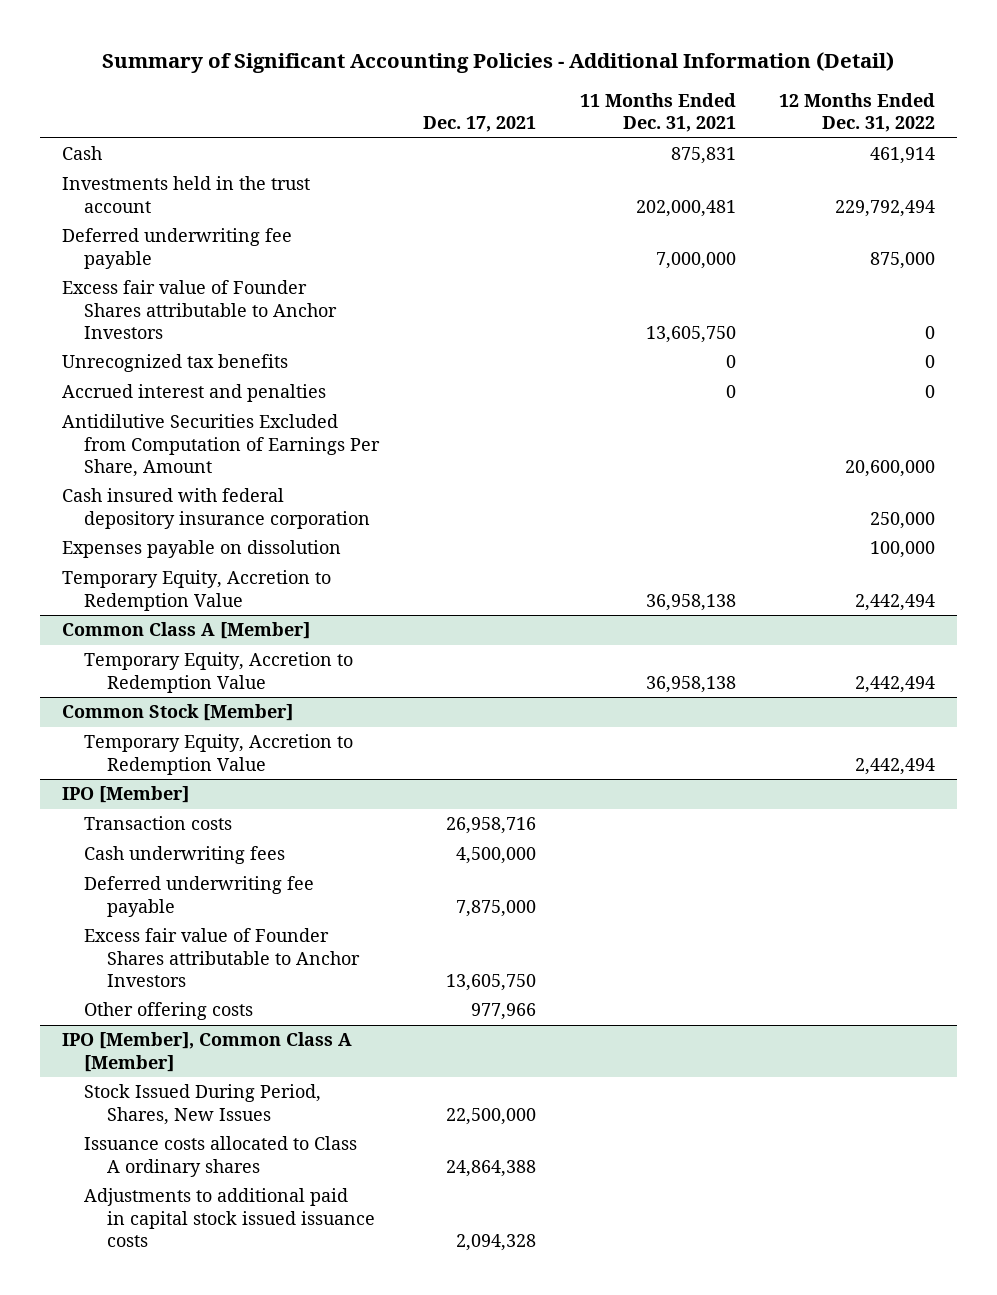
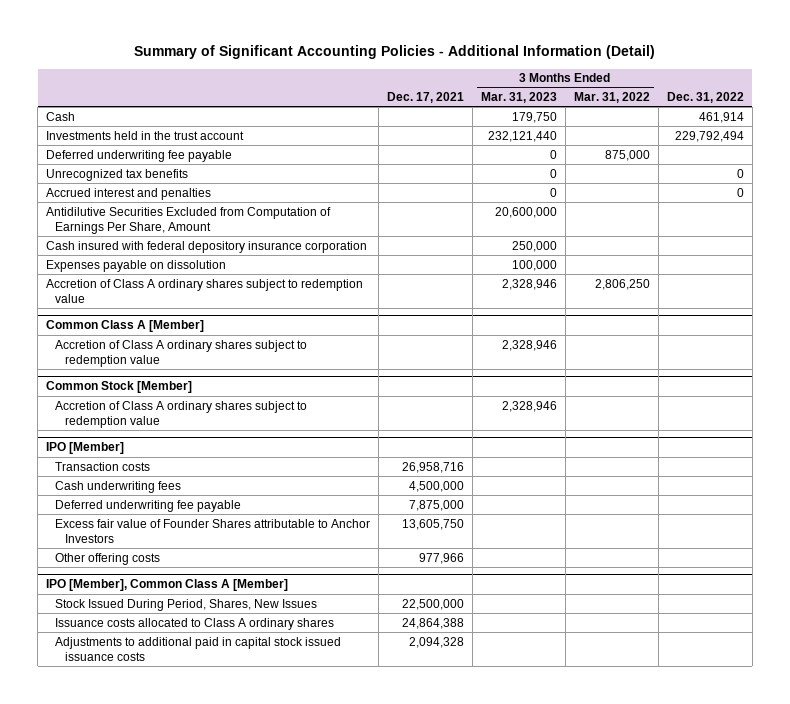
- | Dec. 17, 2021 | 11 Months Ended Dec. 31, 2021 | 12 Months Ended Dec. 31, 2022
+ | Dec. 17, 2021 | 3 Months Ended Mar. 31, 2023 | 3 Months Ended Mar. 31, 2022 | Dec. 31, 2022
- Excess fair value of Founder Shares attributable to Anchor Investors | | 13,605,750 | 0
- Temporary Equity, Accretion to Redemption Value | | 36,958,138 | 2,442,494
+ Accretion of Class A ordinary shares subject to redemption value | | 2,328,946 | 2,806,250 |
@ Common Class A [Member]
- Temporary Equity, Accretion to Redemption Value | | 36,958,138 | 2,442,494
+ Accretion of Class A ordinary shares subject to redemption value | | 2,328,946 | |
@ Common Stock [Member]
- Temporary Equity, Accretion to Redemption Value | | | 2,442,494
+ Accretion of Class A ordinary shares subject to redemption value | | 2,328,946 | |

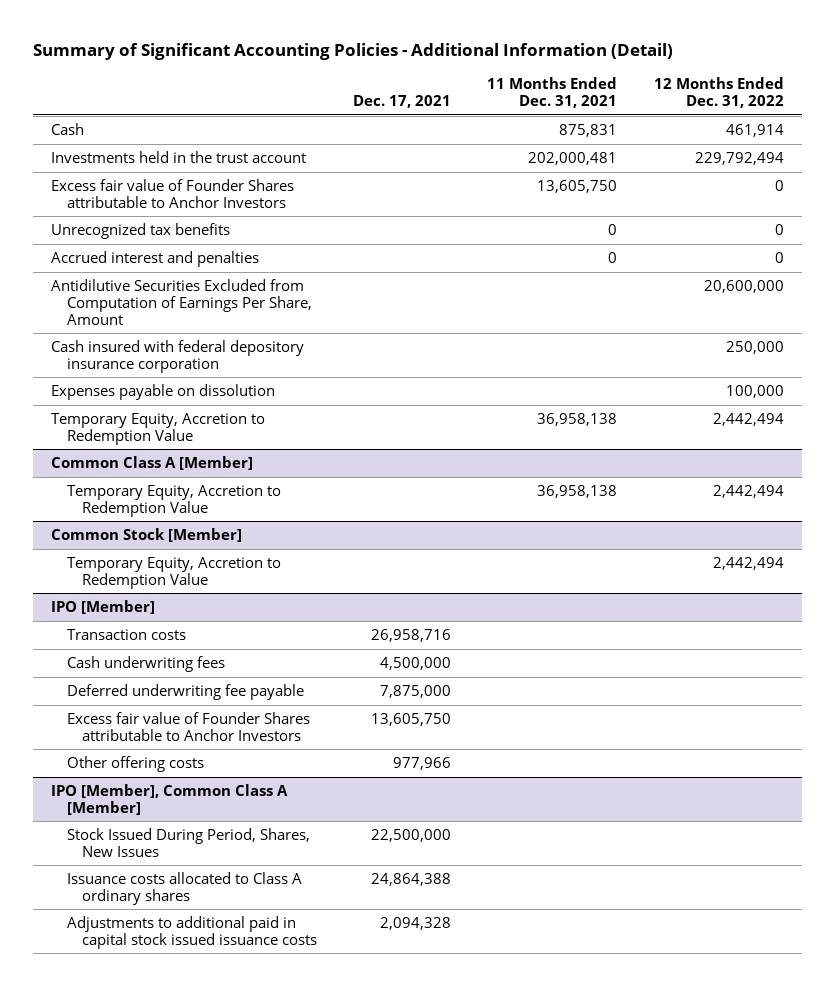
- | Dec. 17, 2021 | 3 Months Ended Mar. 31, 2023 | 3 Months Ended Mar. 31, 2022 | Dec. 31, 2022
+ | Dec. 17, 2021 | 11 Months Ended Dec. 31, 2021 | 12 Months Ended Dec. 31, 2022
- Deferred underwriting fee payable | | 0 | 875,000 |
+ Excess fair value of Founder Shares attributable to Anchor Investors | | 13,605,750 | 0
- Accretion of Class A ordinary shares subject to redemption value | | 2,328,946 | 2,806,250 |
+ Temporary Equity, Accretion to Redemption Value | | 36,958,138 | 2,442,494
@ Common Class A [Member]
- Accretion of Class A ordinary shares subject to redemption value | | 2,328,946 | |
+ Temporary Equity, Accretion to Redemption Value | | 36,958,138 | 2,442,494
@ Common Stock [Member]
- Accretion of Class A ordinary shares subject to redemption value | | 2,328,946 | |
+ Temporary Equity, Accretion to Redemption Value | | | 2,442,494

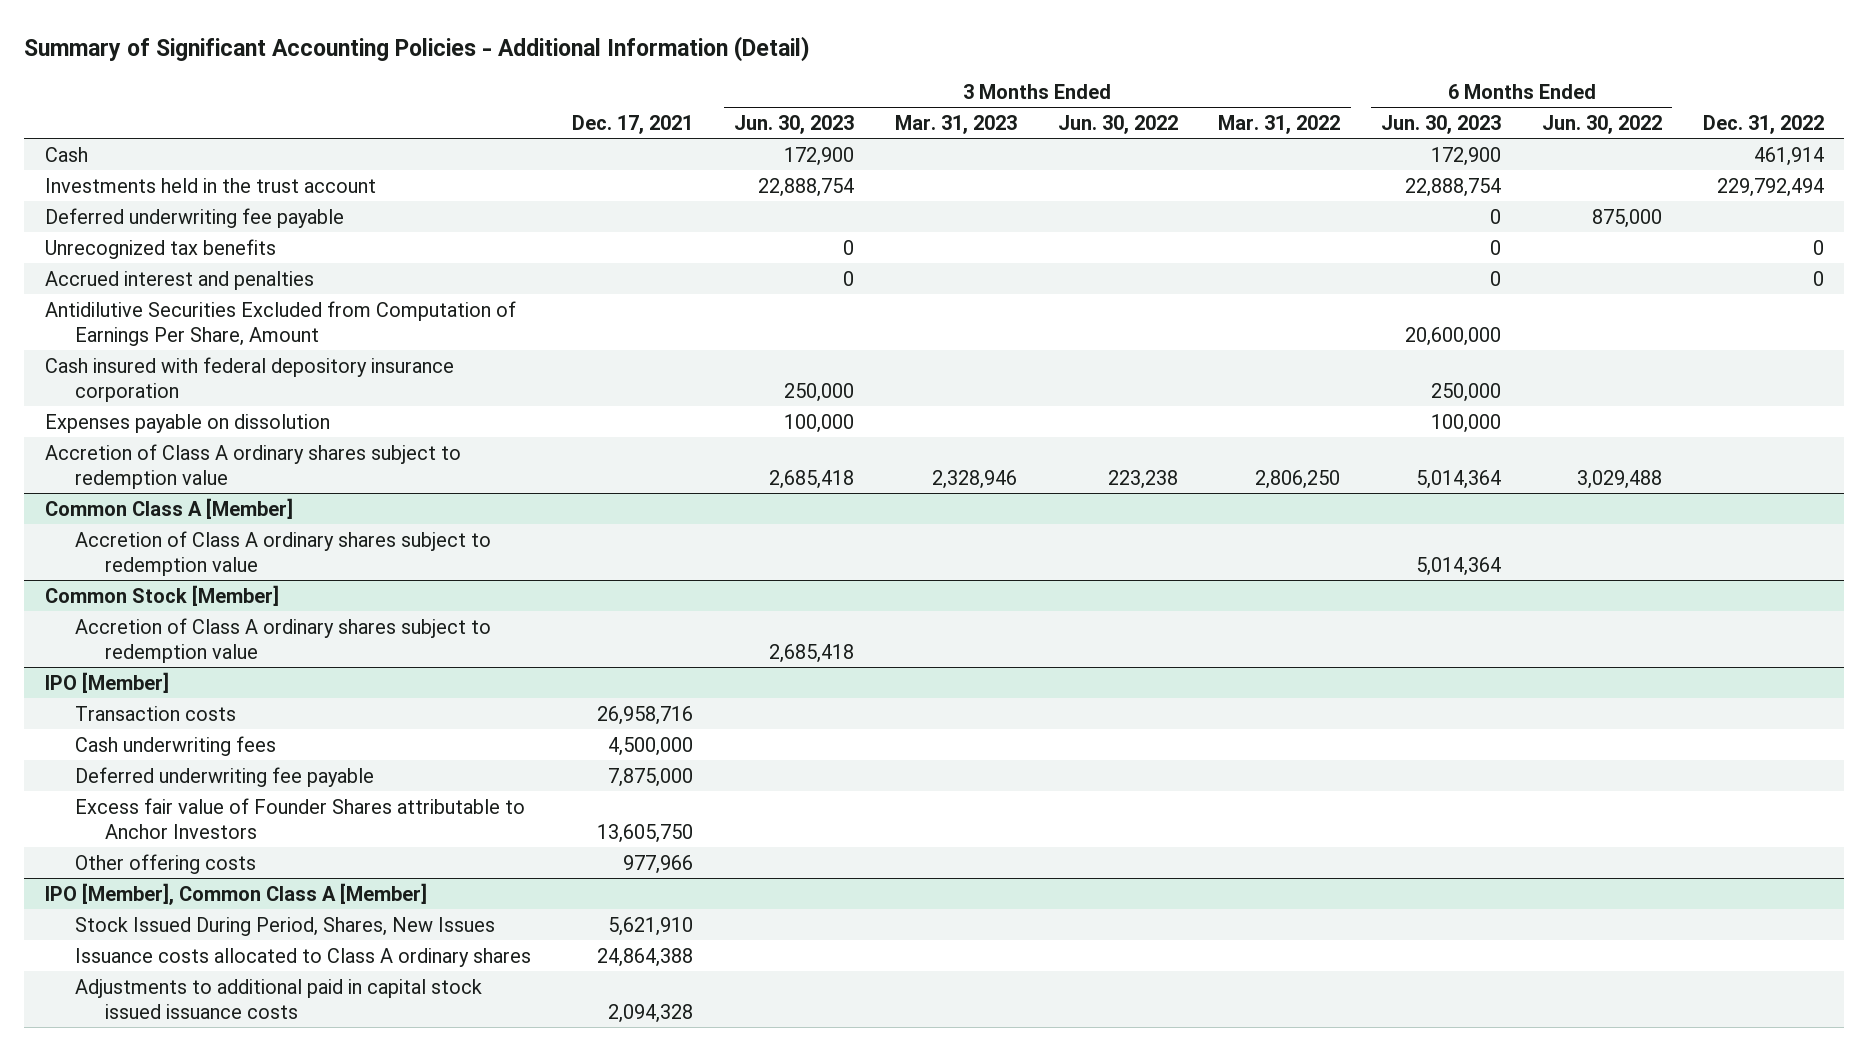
- | Dec. 17, 2021 | 11 Months Ended Dec. 31, 2021 | 12 Months Ended Dec. 31, 2022
+ | Dec. 17, 2021 | 3 Months Ended Jun. 30, 2023 | 3 Months Ended Mar. 31, 2023 | 3 Months Ended Jun. 30, 2022 | 3 Months Ended Mar. 31, 2022 | 6 Months Ended Jun. 30, 2023 | 6 Months Ended Jun. 30, 2022 | Dec. 31, 2022
- Excess fair value of Founder Shares attributable to Anchor Investors | | 13,605,750 | 0
+ Deferred underwriting fee payable | | | | | | 0 | 875,000 |
- Temporary Equity, Accretion to Redemption Value | | 36,958,138 | 2,442,494
+ Accretion of Class A ordinary shares subject to redemption value | | 2,685,418 | 2,328,946 | 223,238 | 2,806,250 | 5,014,364 | 3,029,488 |
@ Common Class A [Member]
- Temporary Equity, Accretion to Redemption Value | | 36,958,138 | 2,442,494
+ Accretion of Class A ordinary shares subject to redemption value | | | | | | 5,014,364 | |
@ Common Stock [Member]
- Temporary Equity, Accretion to Redemption Value | | | 2,442,494
+ Accretion of Class A ordinary shares subject to redemption value | | 2,685,418 | | | | | |
@ IPO [Member], Common Class A [Member]
- Stock Issued During Period, Shares, New Issues | 22,500,000 | |
+ Stock Issued During Period, Shares, New Issues | 5,621,910 | | | | | | |

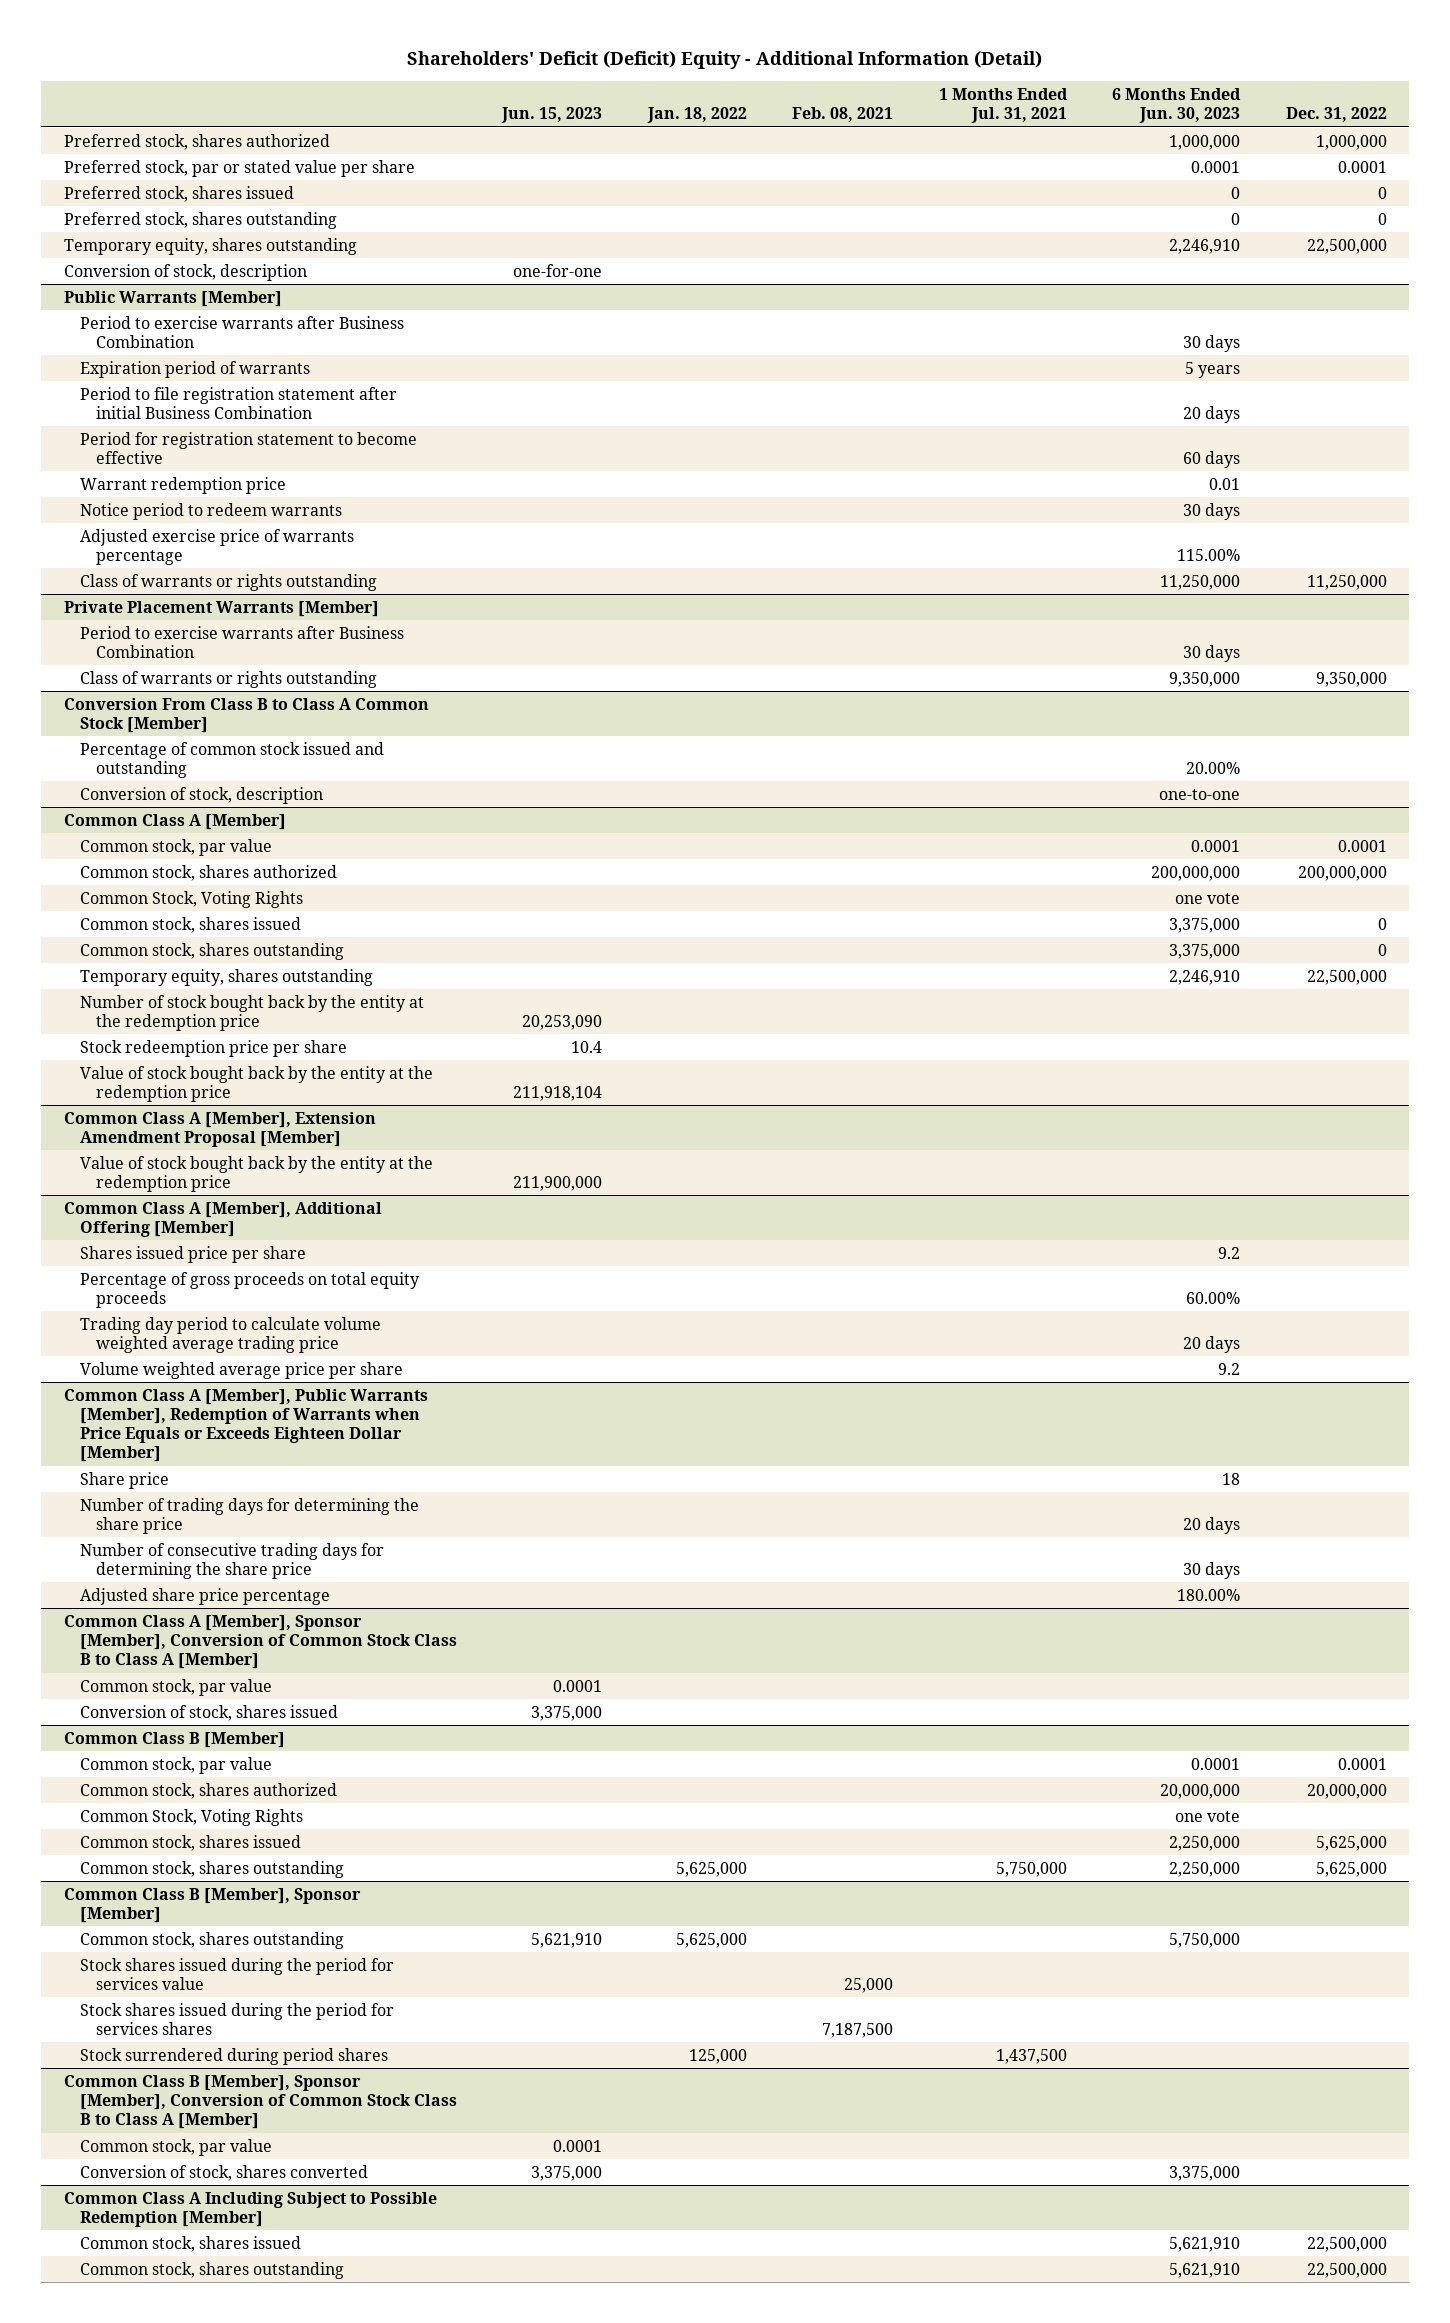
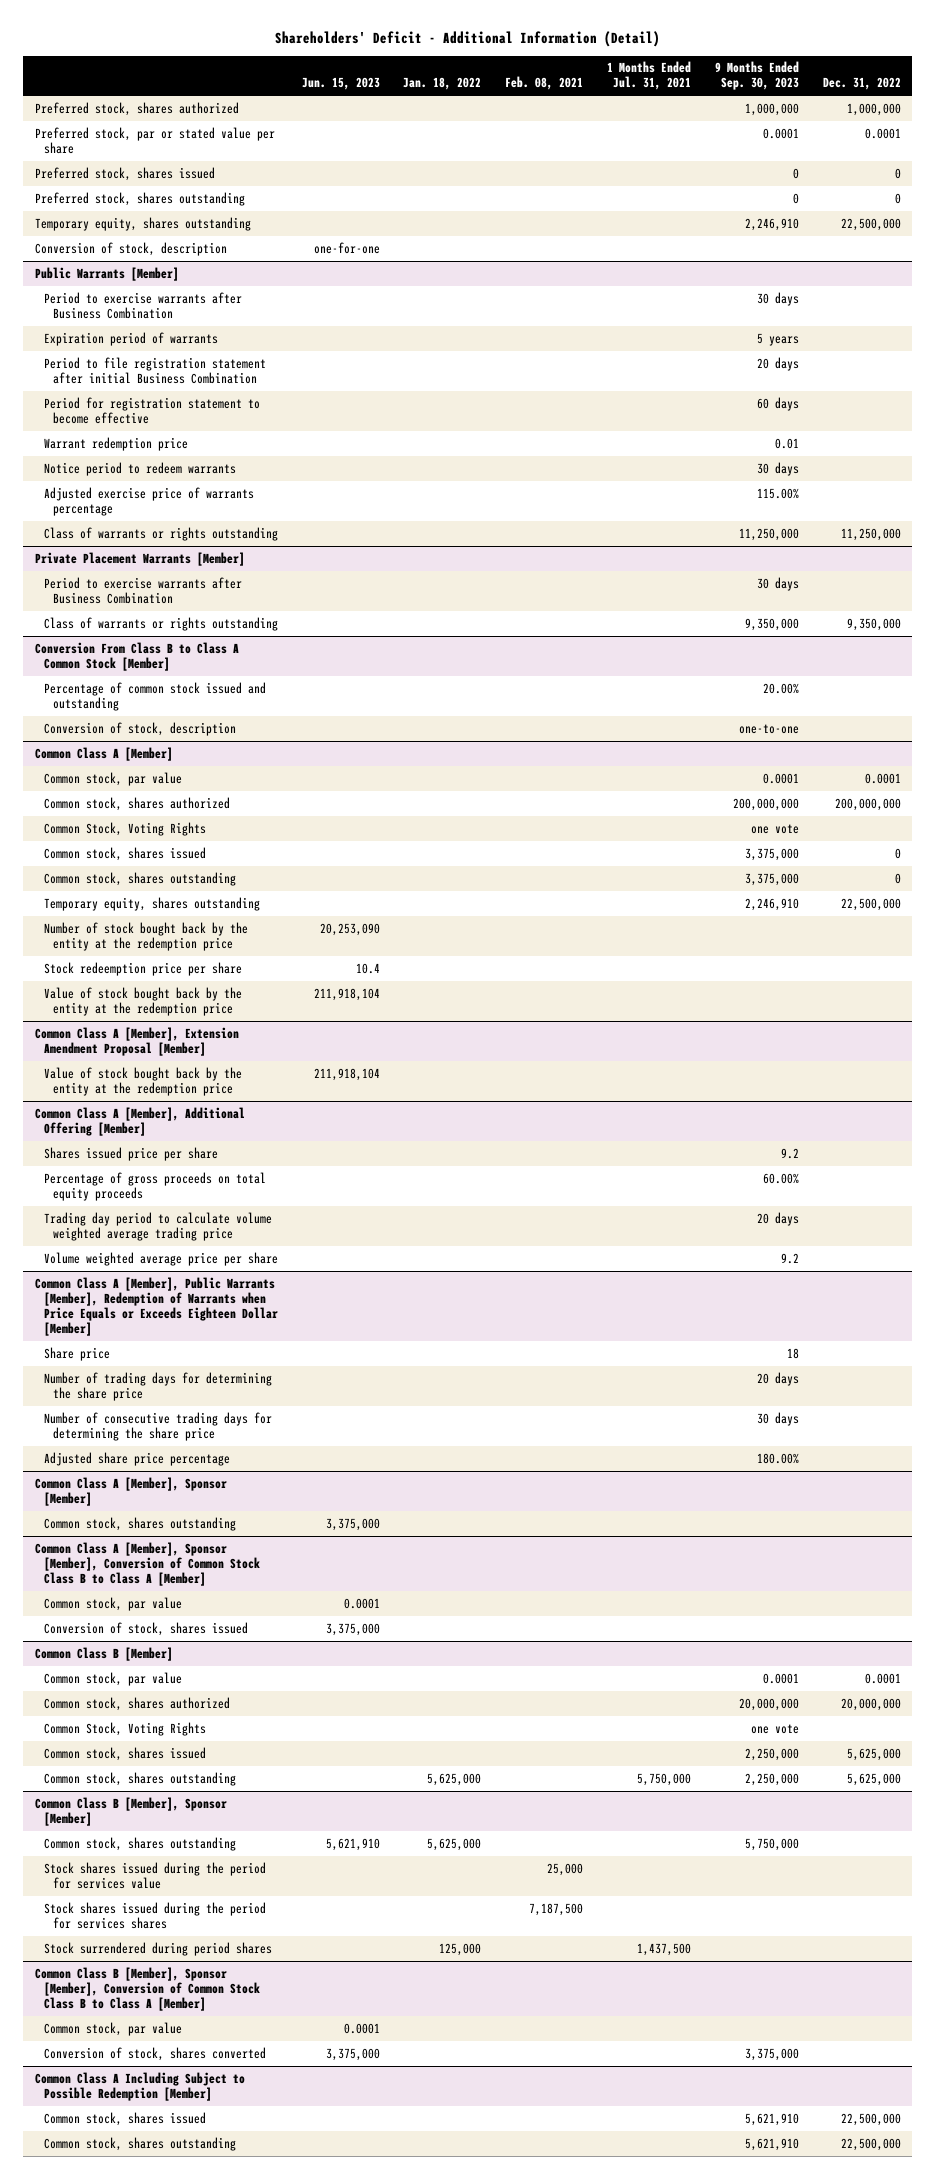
- Shareholders' Deficit (Deficit) Equity - Additional Information (Detail)
+ Shareholders' Deficit - Additional Information (Detail)
- | Jun. 15, 2023 | Jan. 18, 2022 | Feb. 08, 2021 | 1 Months Ended Jul. 31, 2021 | 6 Months Ended Jun. 30, 2023 | Dec. 31, 2022
+ | Jun. 15, 2023 | Jan. 18, 2022 | Feb. 08, 2021 | 1 Months Ended Jul. 31, 2021 | 9 Months Ended Sep. 30, 2023 | Dec. 31, 2022
@ Common Class A [Member], Extension Amendment Proposal [Member]
- Value of stock bought back by the entity at the redemption price | 211,900,000 | | | | |
+ Value of stock bought back by the entity at the redemption price | 211,918,104 | | | | |
+ Common Class A [Member], Sponsor [Member]
+ Common stock, shares outstanding | 3,375,000 | | | | |

